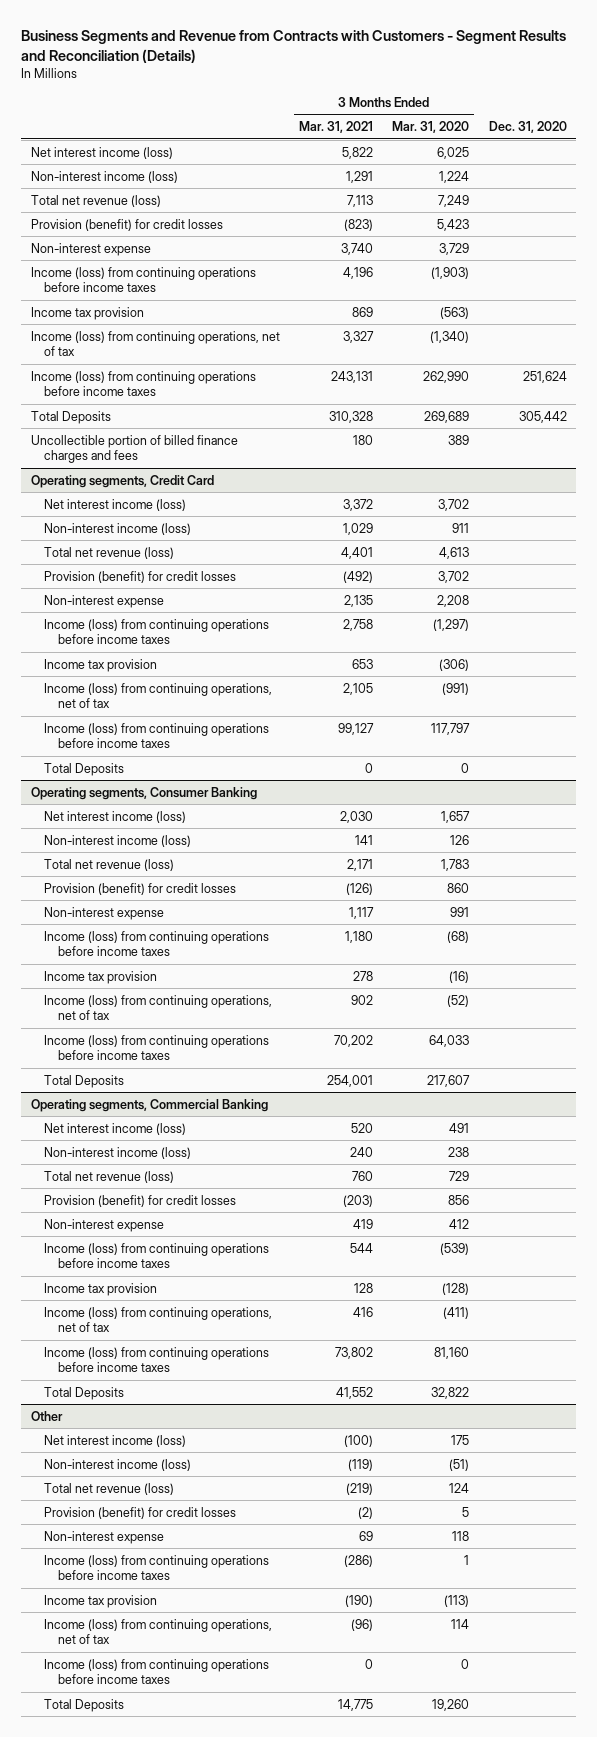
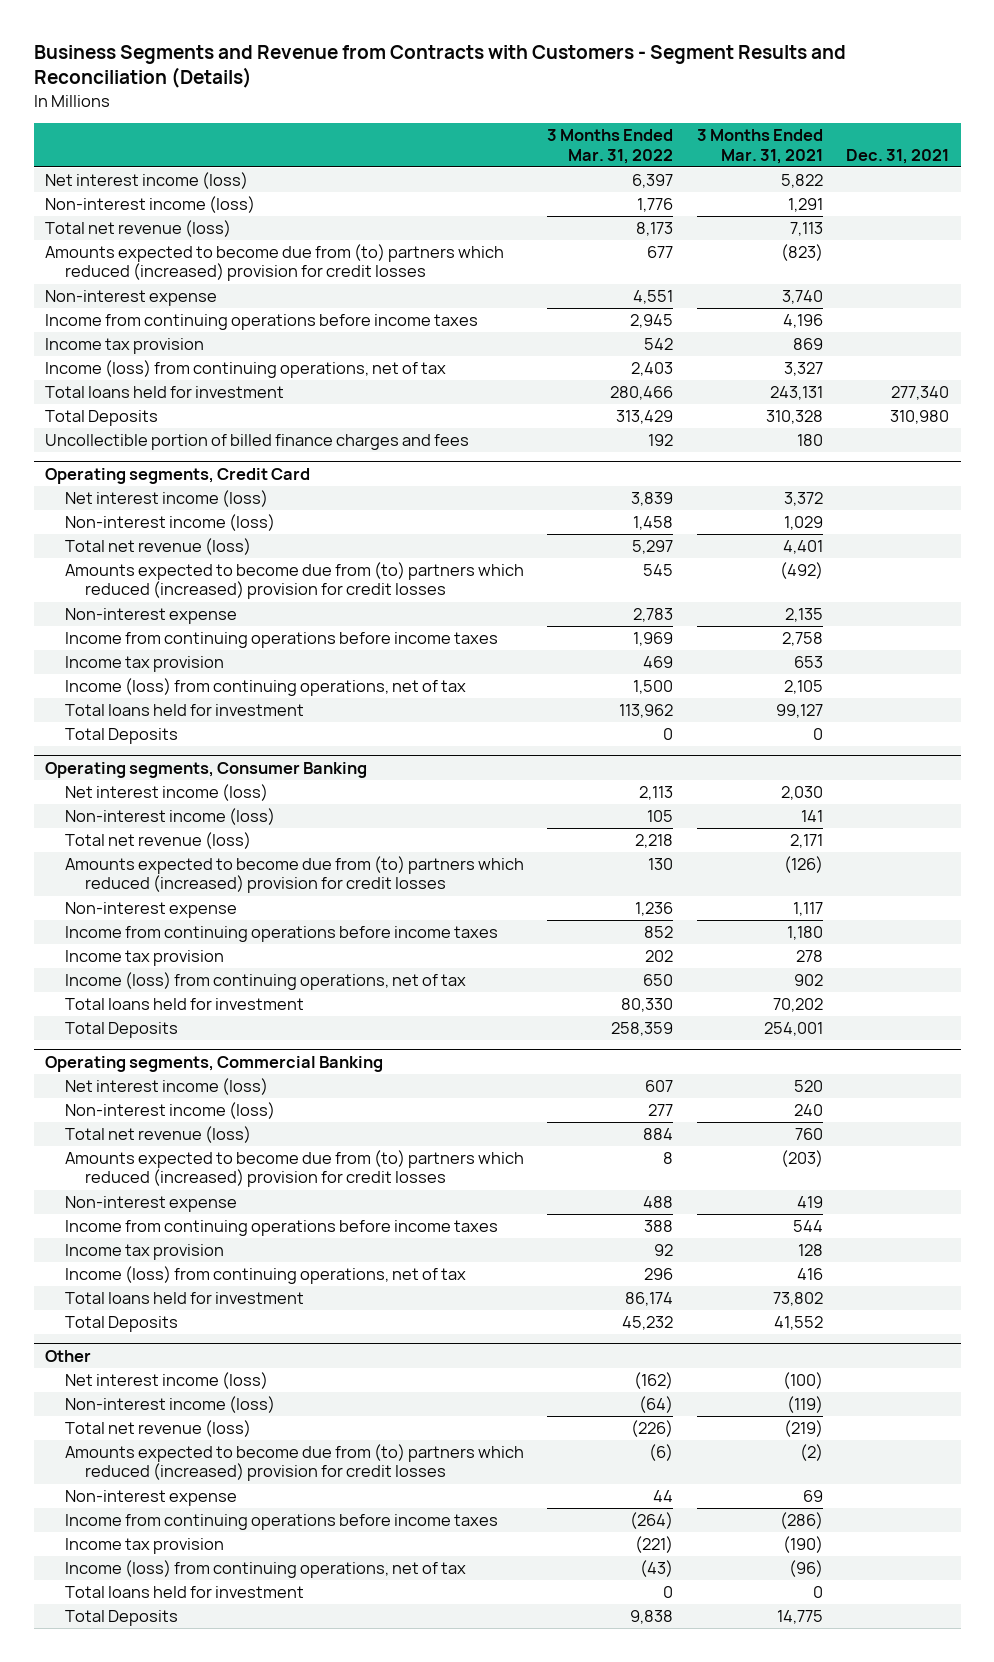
- | 3 Months Ended Mar. 31, 2021 | 3 Months Ended Mar. 31, 2020 | Dec. 31, 2020
+ | 3 Months Ended Mar. 31, 2022 | 3 Months Ended Mar. 31, 2021 | Dec. 31, 2021
- Provision (benefit) for credit losses | (823) | 5,423 |
+ Amounts expected to become due from (to) partners which reduced (increased) provision for credit losses | 677 | (823) |
- Income (loss) from continuing operations before income taxes | 4,196 | (1,903) |
+ Income from continuing operations before income taxes | 2,945 | 4,196 |
- Income (loss) from continuing operations before income taxes | 243,131 | 262,990 | 251,624
+ Total loans held for investment | 280,466 | 243,131 | 277,340
@ Operating segments, Credit Card
- Provision (benefit) for credit losses | (492) | 3,702 |
+ Amounts expected to become due from (to) partners which reduced (increased) provision for credit losses | 545 | (492) |
- Income (loss) from continuing operations before income taxes | 2,758 | (1,297) |
+ Income from continuing operations before income taxes | 1,969 | 2,758 |
- Income (loss) from continuing operations before income taxes | 99,127 | 117,797 |
+ Total loans held for investment | 113,962 | 99,127 |
@ Operating segments, Consumer Banking
- Provision (benefit) for credit losses | (126) | 860 |
+ Amounts expected to become due from (to) partners which reduced (increased) provision for credit losses | 130 | (126) |
- Income (loss) from continuing operations before income taxes | 1,180 | (68) |
+ Income from continuing operations before income taxes | 852 | 1,180 |
- Income (loss) from continuing operations before income taxes | 70,202 | 64,033 |
+ Total loans held for investment | 80,330 | 70,202 |
@ Operating segments, Commercial Banking
- Provision (benefit) for credit losses | (203) | 856 |
+ Amounts expected to become due from (to) partners which reduced (increased) provision for credit losses | 8 | (203) |
- Income (loss) from continuing operations before income taxes | 544 | (539) |
+ Income from continuing operations before income taxes | 388 | 544 |
- Income (loss) from continuing operations before income taxes | 73,802 | 81,160 |
+ Total loans held for investment | 86,174 | 73,802 |
@ Other
- Provision (benefit) for credit losses | (2) | 5 |
+ Amounts expected to become due from (to) partners which reduced (increased) provision for credit losses | (6) | (2) |
- Income (loss) from continuing operations before income taxes | (286) | 1 |
+ Income from continuing operations before income taxes | (264) | (286) |
- Income (loss) from continuing operations before income taxes | 0 | 0 |
+ Total loans held for investment | 0 | 0 |

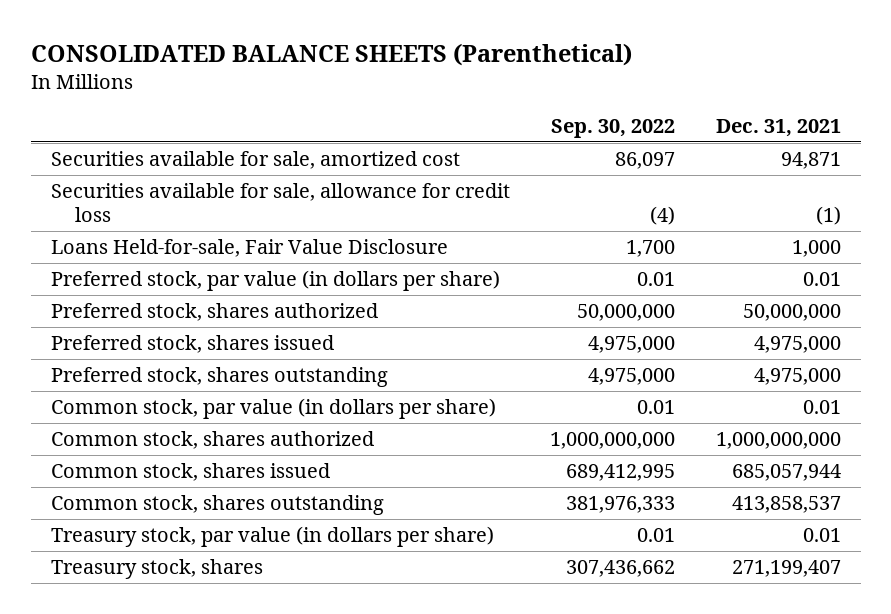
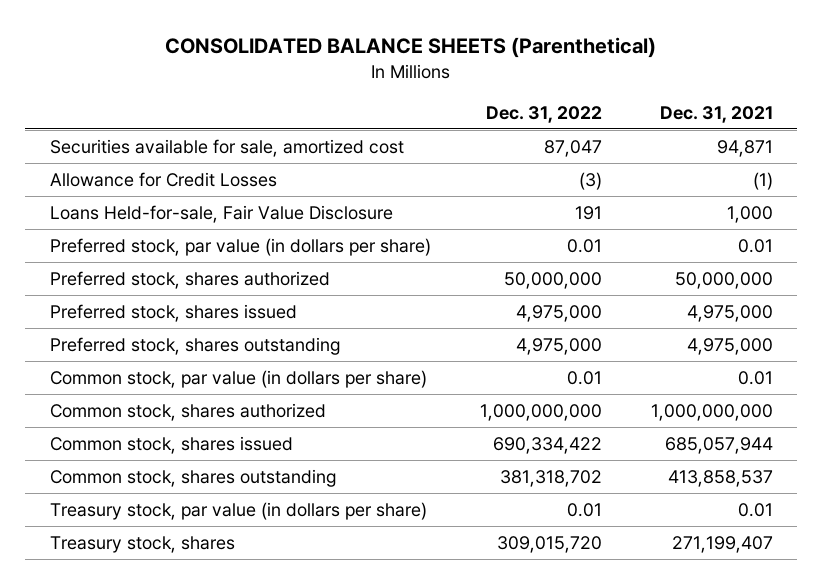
- | Sep. 30, 2022 | Dec. 31, 2021
+ | Dec. 31, 2022 | Dec. 31, 2021
- Securities available for sale, allowance for credit loss | (4) | (1)
+ Allowance for Credit Losses | (3) | (1)

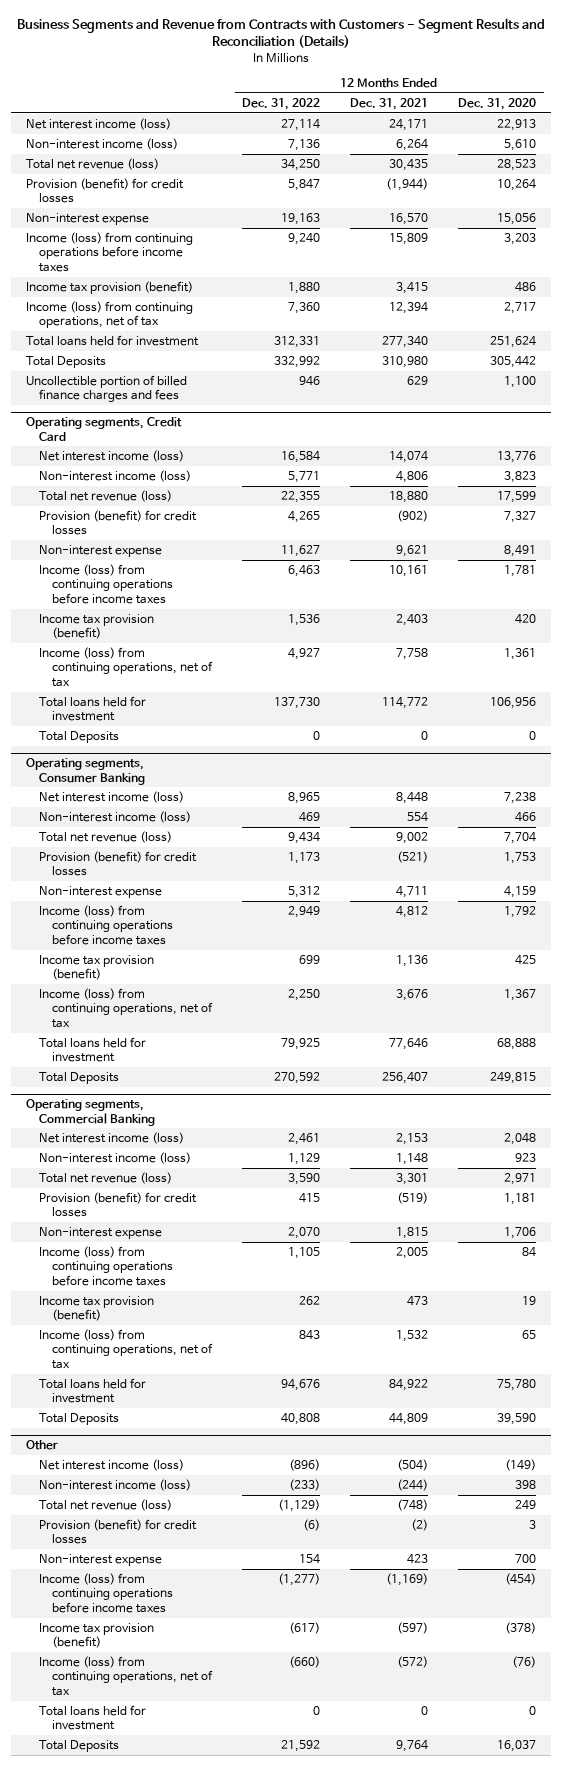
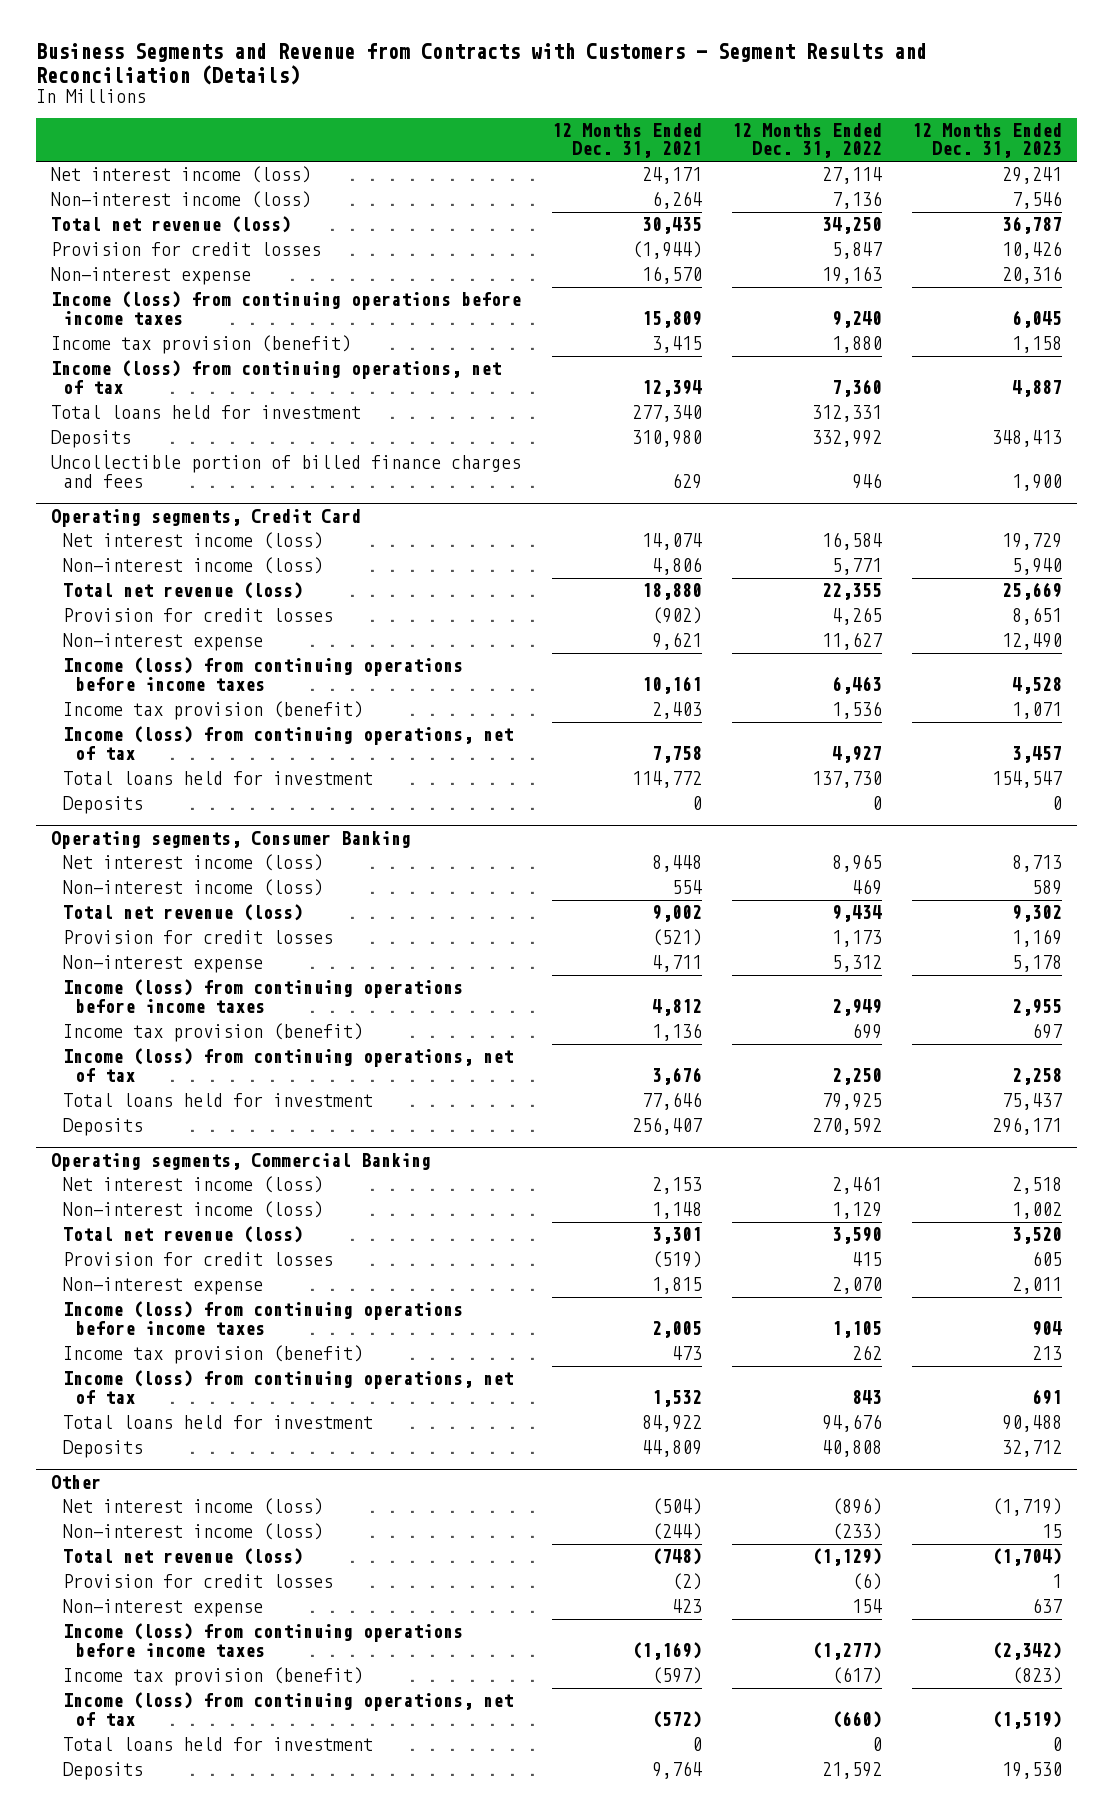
- | 12 Months Ended Dec. 31, 2022 | 12 Months Ended Dec. 31, 2021 | 12 Months Ended Dec. 31, 2020
+ | 12 Months Ended Dec. 31, 2021 | 12 Months Ended Dec. 31, 2022 | 12 Months Ended Dec. 31, 2023
- Provision (benefit) for credit losses | 5,847 | (1,944) | 10,264
+ Provision for credit losses | (1,944) | 5,847 | 10,426
- Total Deposits | 332,992 | 310,980 | 305,442
+ Deposits | 310,980 | 332,992 | 348,413
@ Operating segments, Credit Card
- Provision (benefit) for credit losses | 4,265 | (902) | 7,327
+ Provision for credit losses | (902) | 4,265 | 8,651
- Total Deposits | 0 | 0 | 0
+ Deposits | 0 | 0 | 0
@ Operating segments, Consumer Banking
- Provision (benefit) for credit losses | 1,173 | (521) | 1,753
+ Provision for credit losses | (521) | 1,173 | 1,169
- Total Deposits | 270,592 | 256,407 | 249,815
+ Deposits | 256,407 | 270,592 | 296,171
@ Operating segments, Commercial Banking
- Provision (benefit) for credit losses | 415 | (519) | 1,181
+ Provision for credit losses | (519) | 415 | 605
- Total Deposits | 40,808 | 44,809 | 39,590
+ Deposits | 44,809 | 40,808 | 32,712
@ Other
- Provision (benefit) for credit losses | (6) | (2) | 3
+ Provision for credit losses | (2) | (6) | 1
- Total Deposits | 21,592 | 9,764 | 16,037
+ Deposits | 9,764 | 21,592 | 19,530

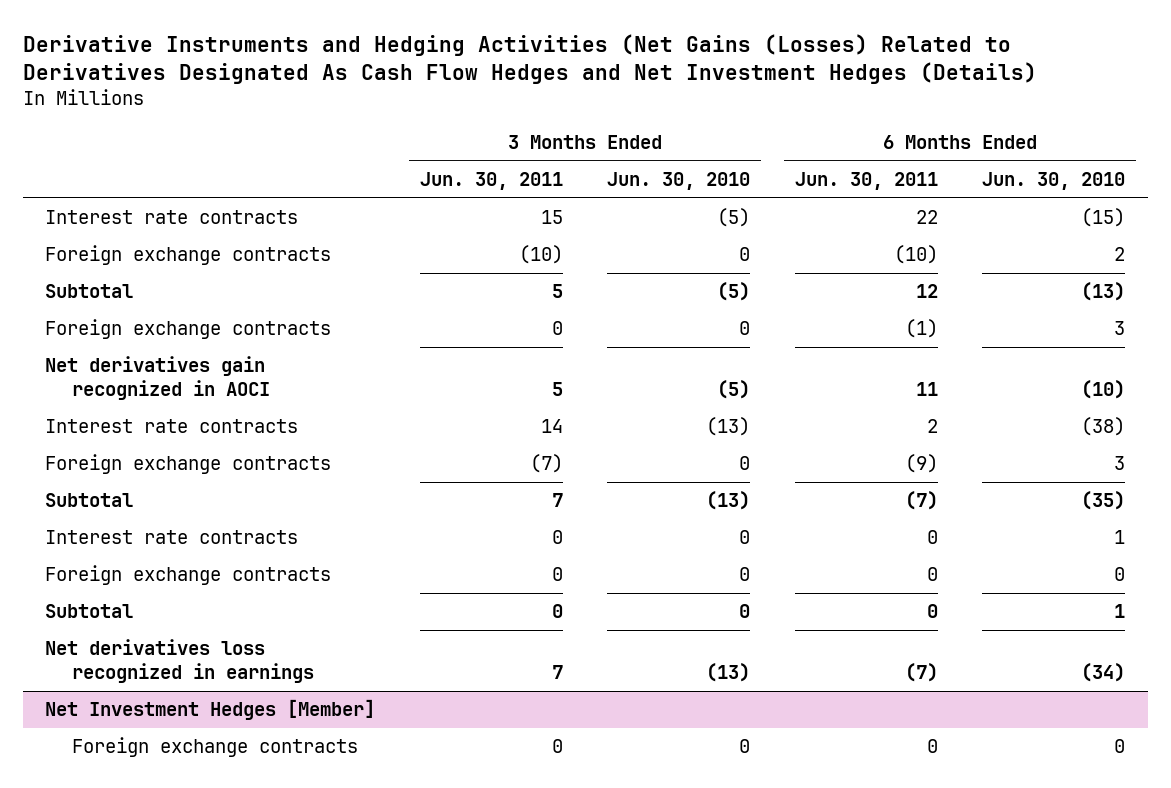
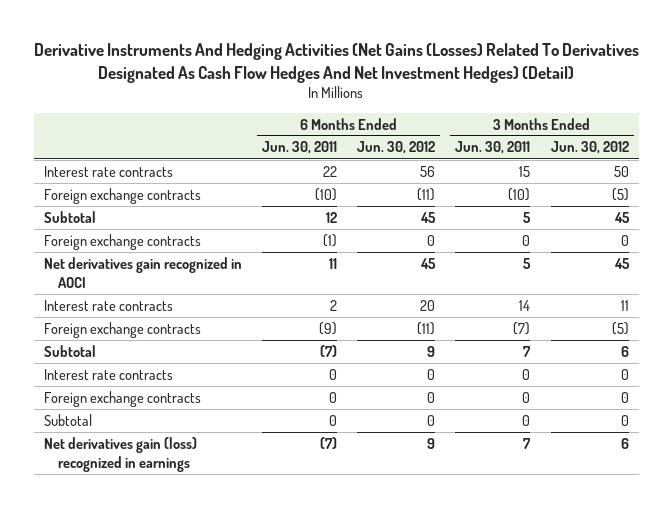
- Derivative Instruments and Hedging Activities (Net Gains (Losses) Related to Derivatives Designated As Cash Flow Hedges and Net Investment Hedges (Details)
+ Derivative Instruments And Hedging Activities (Net Gains (Losses) Related To Derivatives Designated As Cash Flow Hedges And Net Investment Hedges) (Detail)
- | 3 Months Ended Jun. 30, 2011 | 3 Months Ended Jun. 30, 2010 | 6 Months Ended Jun. 30, 2011 | 6 Months Ended Jun. 30, 2010
+ | 6 Months Ended Jun. 30, 2011 | 6 Months Ended Jun. 30, 2012 | 3 Months Ended Jun. 30, 2011 | 3 Months Ended Jun. 30, 2012
- Net derivatives loss recognized in earnings | 7 | (13) | (7) | (34)
- Net Investment Hedges [Member]
- Foreign exchange contracts | 0 | 0 | 0 | 0
+ Net derivatives gain (loss) recognized in earnings | (7) | 9 | 7 | 6

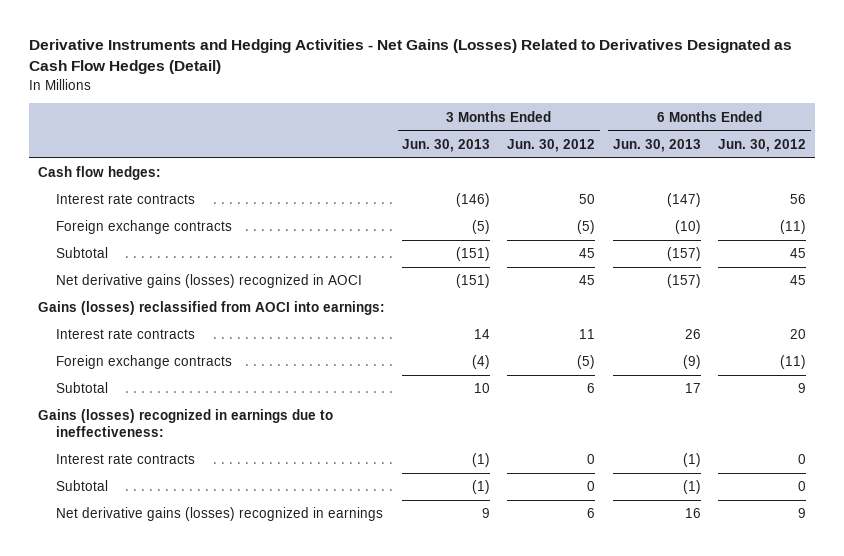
- Derivative Instruments And Hedging Activities (Net Gains (Losses) Related To Derivatives Designated As Cash Flow Hedges And Net Investment Hedges) (Detail)
+ Derivative Instruments and Hedging Activities - Net Gains (Losses) Related to Derivatives Designated as Cash Flow Hedges (Detail)
- | 6 Months Ended Jun. 30, 2011 | 6 Months Ended Jun. 30, 2012 | 3 Months Ended Jun. 30, 2011 | 3 Months Ended Jun. 30, 2012
+ | 3 Months Ended Jun. 30, 2013 | 3 Months Ended Jun. 30, 2012 | 6 Months Ended Jun. 30, 2013 | 6 Months Ended Jun. 30, 2012
+ Cash flow hedges:
- Foreign exchange contracts | (1) | 0 | 0 | 0
- Net derivatives gain recognized in AOCI | 11 | 45 | 5 | 45
+ Net derivative gains (losses) recognized in AOCI | (151) | 45 | (157) | 45
+ Gains (losses) reclassified from AOCI into earnings:
+ Gains (losses) recognized in earnings due to ineffectiveness:
- Foreign exchange contracts | 0 | 0 | 0 | 0
- Net derivatives gain (loss) recognized in earnings | (7) | 9 | 7 | 6
+ Net derivative gains (losses) recognized in earnings | 9 | 6 | 16 | 9

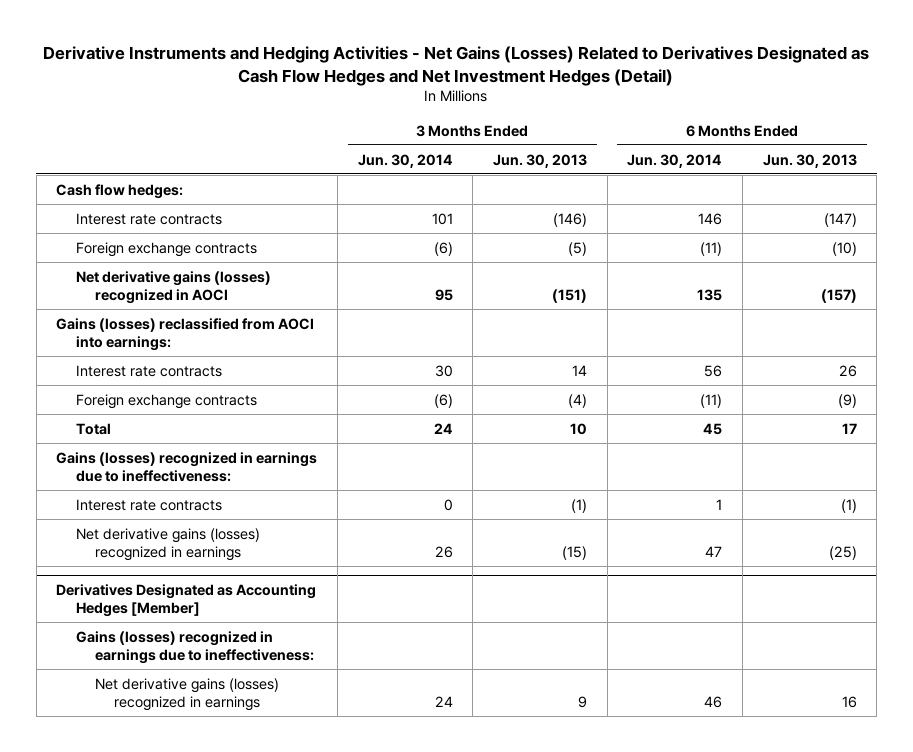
- Derivative Instruments and Hedging Activities - Net Gains (Losses) Related to Derivatives Designated as Cash Flow Hedges (Detail)
+ Derivative Instruments and Hedging Activities - Net Gains (Losses) Related to Derivatives Designated as Cash Flow Hedges and Net Investment Hedges (Detail)
- | 3 Months Ended Jun. 30, 2013 | 3 Months Ended Jun. 30, 2012 | 6 Months Ended Jun. 30, 2013 | 6 Months Ended Jun. 30, 2012
+ | 3 Months Ended Jun. 30, 2014 | 3 Months Ended Jun. 30, 2013 | 6 Months Ended Jun. 30, 2014 | 6 Months Ended Jun. 30, 2013
- Subtotal | (151) | 45 | (157) | 45
- Subtotal | 10 | 6 | 17 | 9
+ Total | 24 | 10 | 45 | 17
- Subtotal | (1) | 0 | (1) | 0
+ Net derivative gains (losses) recognized in earnings | 26 | (15) | 47 | (25)
+ Derivatives Designated as Accounting Hedges [Member]
+ Gains (losses) recognized in earnings due to ineffectiveness:

